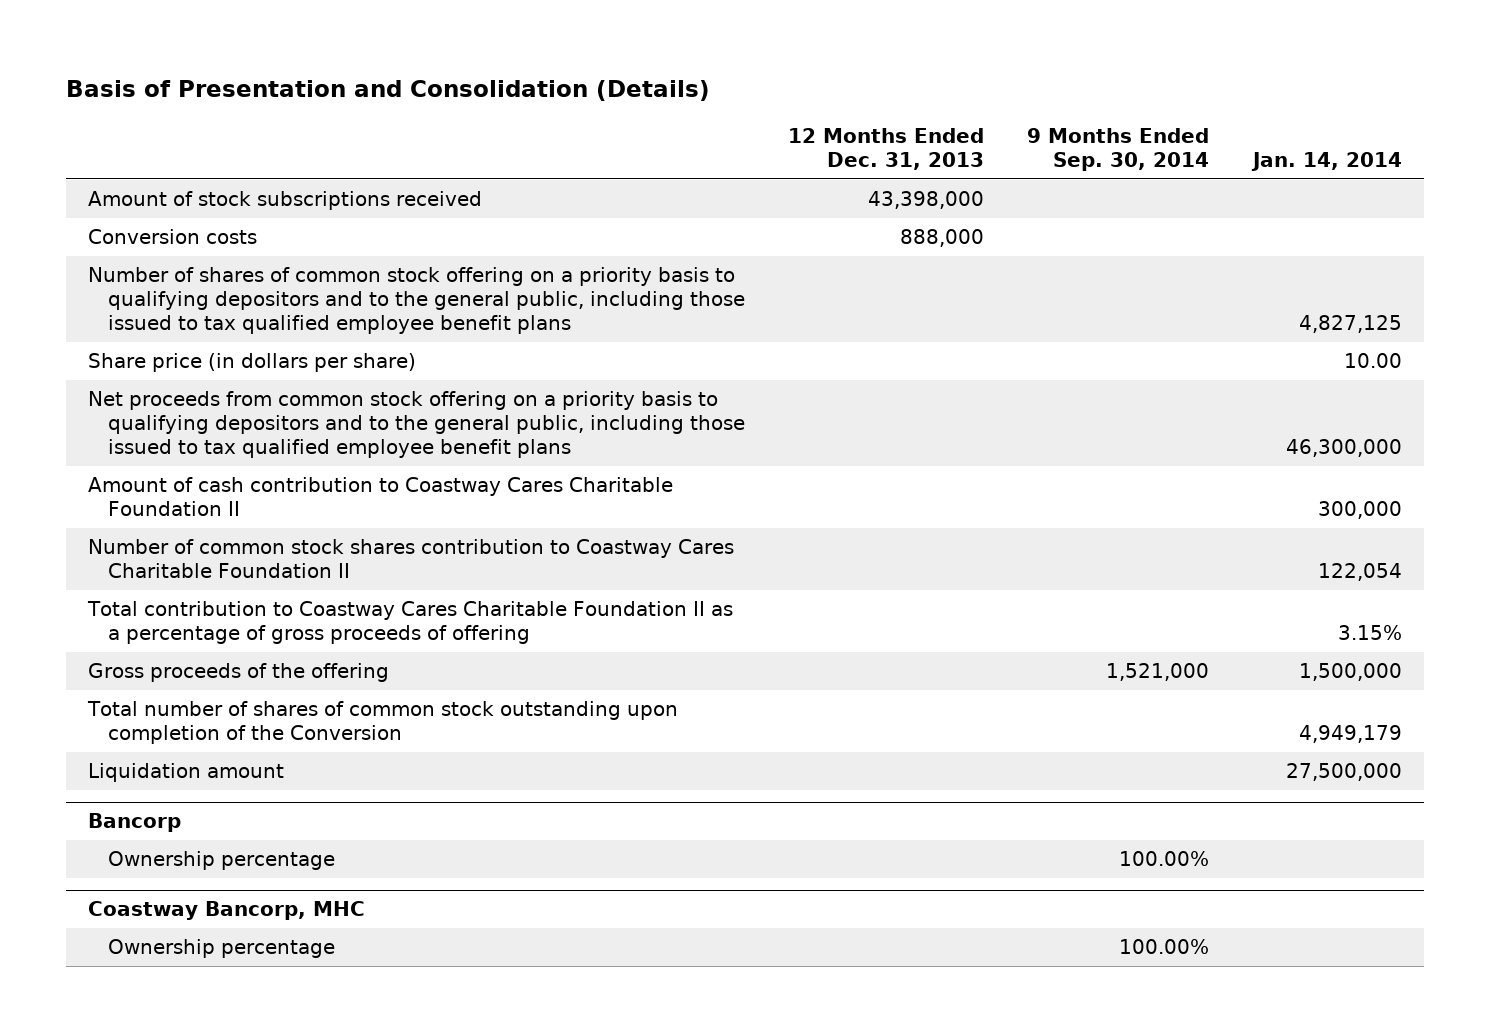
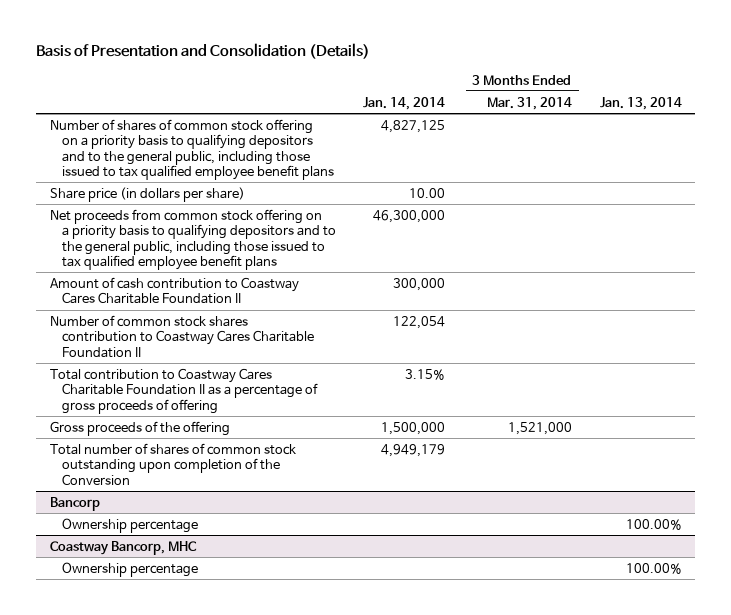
- | 12 Months Ended Dec. 31, 2013 | 9 Months Ended Sep. 30, 2014 | Jan. 14, 2014
+ | Jan. 14, 2014 | 3 Months Ended Mar. 31, 2014 | Jan. 13, 2014
- Amount of stock subscriptions received | 43,398,000 | |
- Conversion costs | 888,000 | |
- Liquidation amount | | | 27,500,000

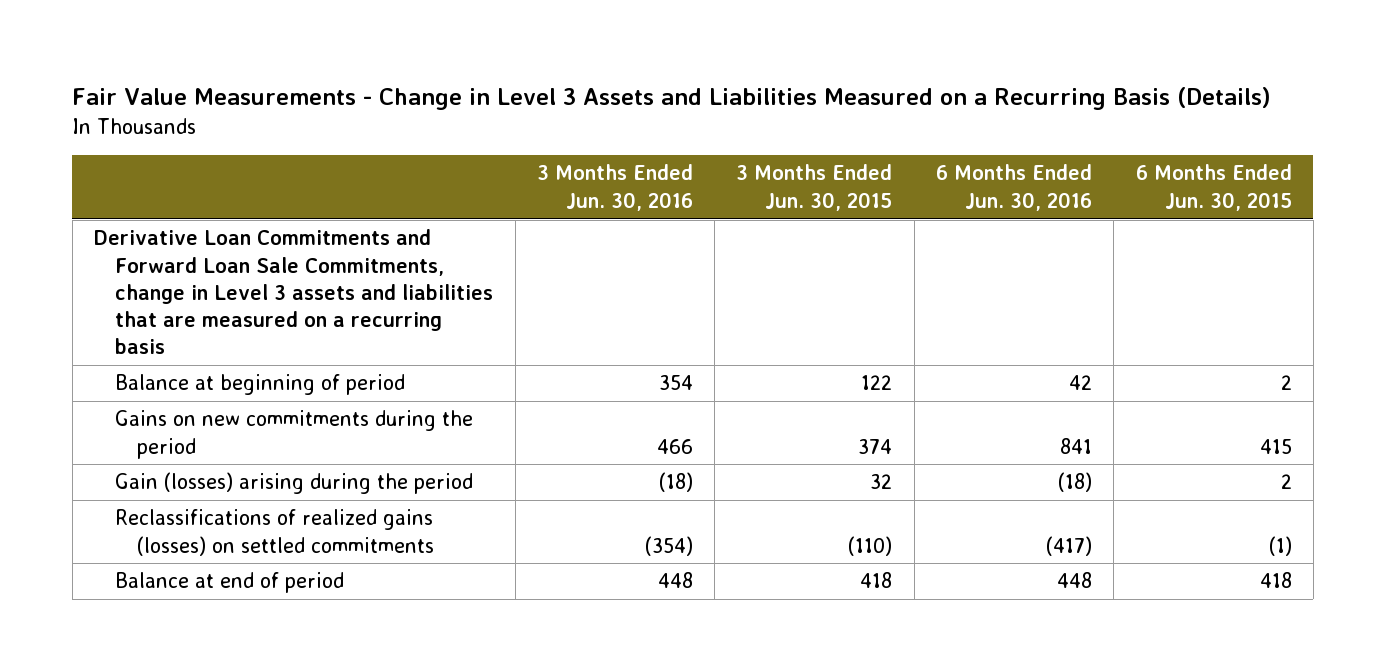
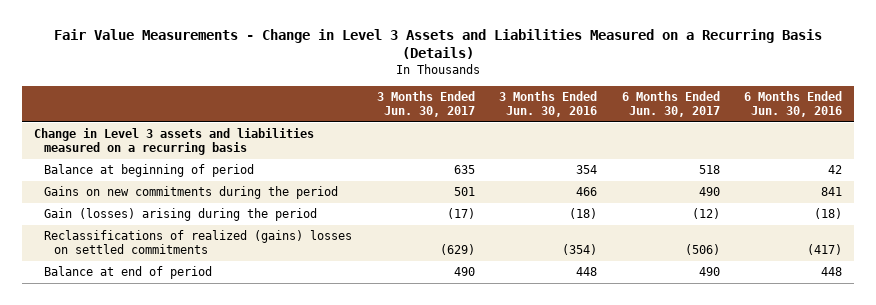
- | 3 Months Ended Jun. 30, 2016 | 3 Months Ended Jun. 30, 2015 | 6 Months Ended Jun. 30, 2016 | 6 Months Ended Jun. 30, 2015
+ | 3 Months Ended Jun. 30, 2017 | 3 Months Ended Jun. 30, 2016 | 6 Months Ended Jun. 30, 2017 | 6 Months Ended Jun. 30, 2016
- Derivative Loan Commitments and Forward Loan Sale Commitments, change in Level 3 assets and liabilities that are measured on a recurring basis
+ Change in Level 3 assets and liabilities measured on a recurring basis
- Reclassifications of realized gains (losses) on settled commitments | (354) | (110) | (417) | (1)
+ Reclassifications of realized (gains) losses on settled commitments | (629) | (354) | (506) | (417)

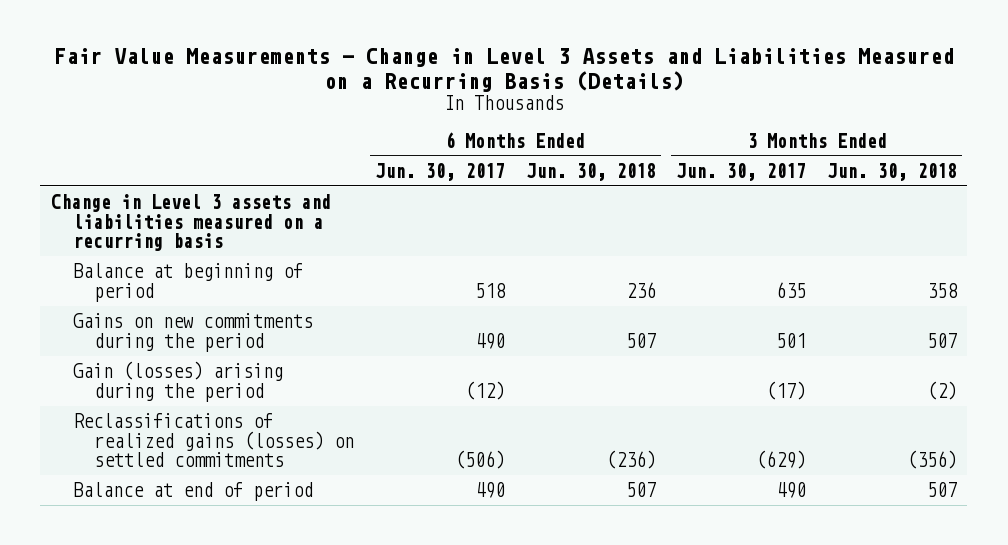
- | 3 Months Ended Jun. 30, 2017 | 3 Months Ended Jun. 30, 2016 | 6 Months Ended Jun. 30, 2017 | 6 Months Ended Jun. 30, 2016
+ | 6 Months Ended Jun. 30, 2017 | 6 Months Ended Jun. 30, 2018 | 3 Months Ended Jun. 30, 2017 | 3 Months Ended Jun. 30, 2018
- Reclassifications of realized (gains) losses on settled commitments | (629) | (354) | (506) | (417)
+ Reclassifications of realized gains (losses) on settled commitments | (506) | (236) | (629) | (356)

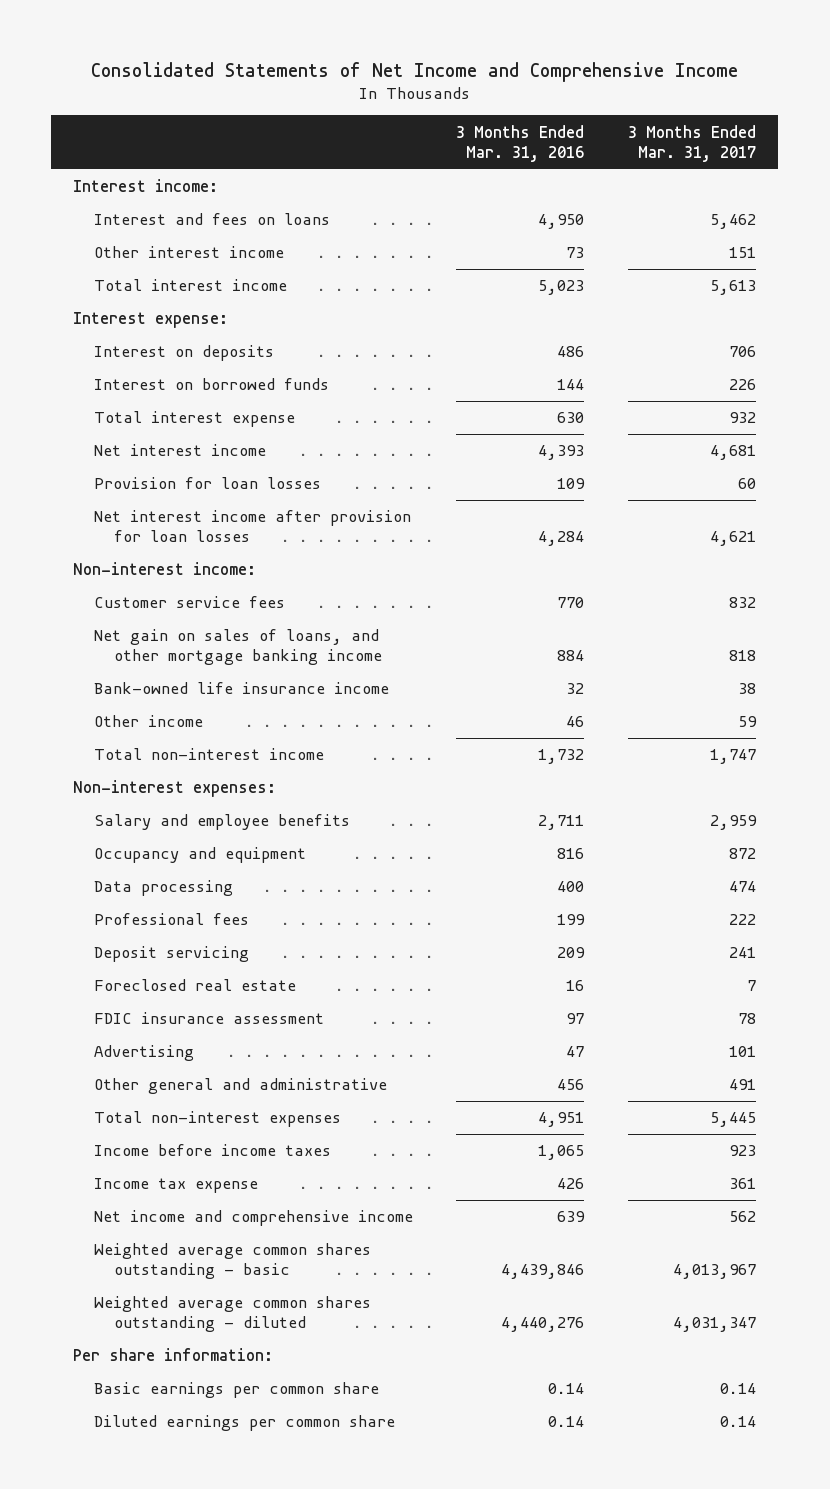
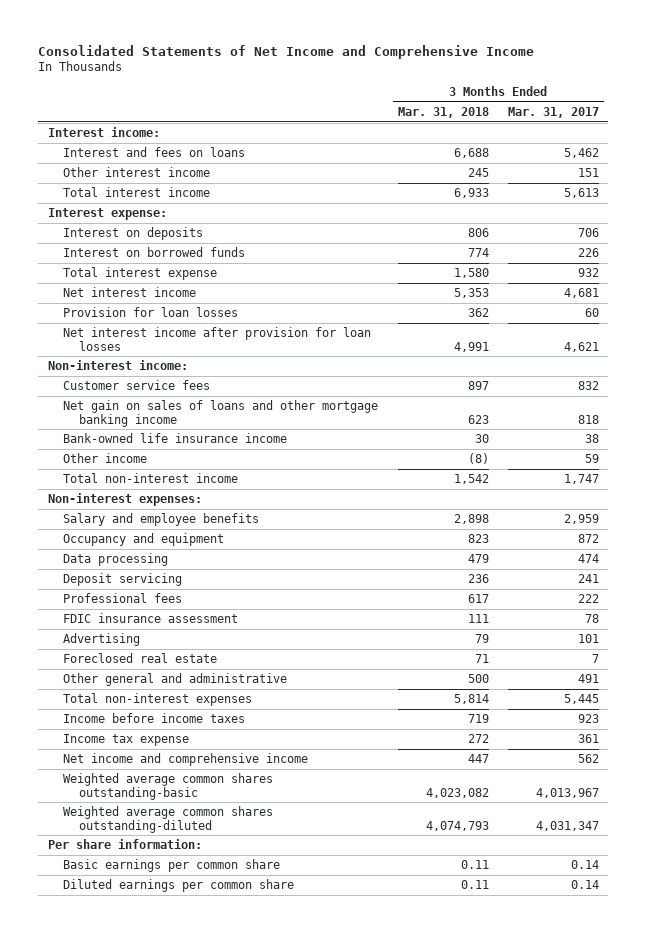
- | 3 Months Ended Mar. 31, 2016 | 3 Months Ended Mar. 31, 2017
+ | 3 Months Ended Mar. 31, 2018 | 3 Months Ended Mar. 31, 2017
- Net gain on sales of loans, and other mortgage banking income | 884 | 818
+ Net gain on sales of loans and other mortgage banking income | 623 | 818
moved down: Professional fees | 617 | 222
moved down: Foreclosed real estate | 71 | 7
- Weighted average common shares outstanding - basic | 4,439,846 | 4,013,967
- Weighted average common shares outstanding - diluted | 4,440,276 | 4,031,347
+ Weighted average common shares outstanding-basic | 4,023,082 | 4,013,967
+ Weighted average common shares outstanding-diluted | 4,074,793 | 4,031,347

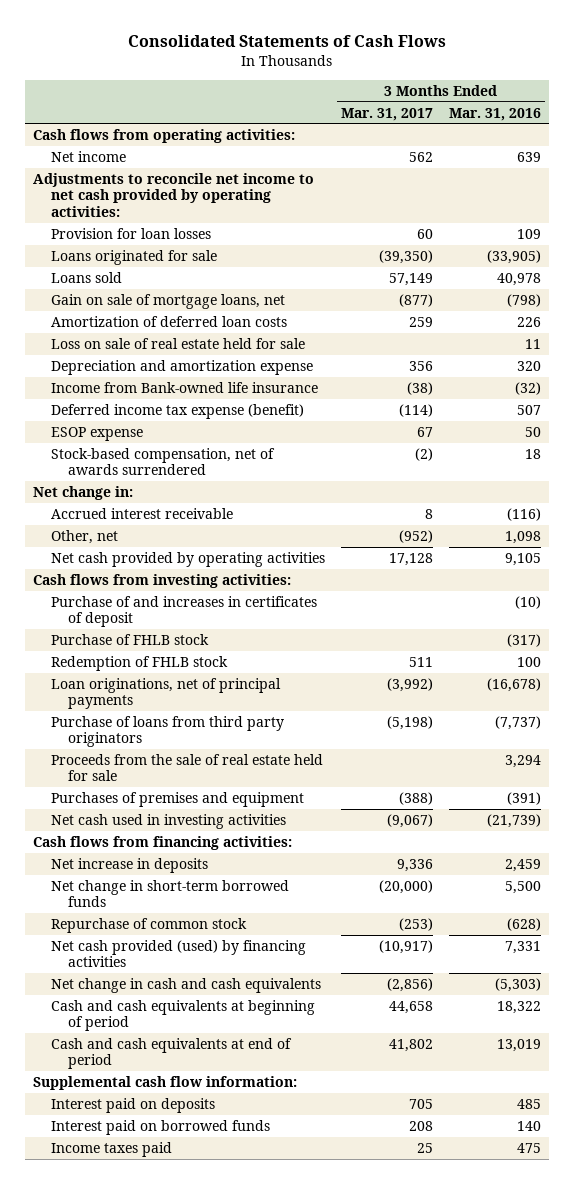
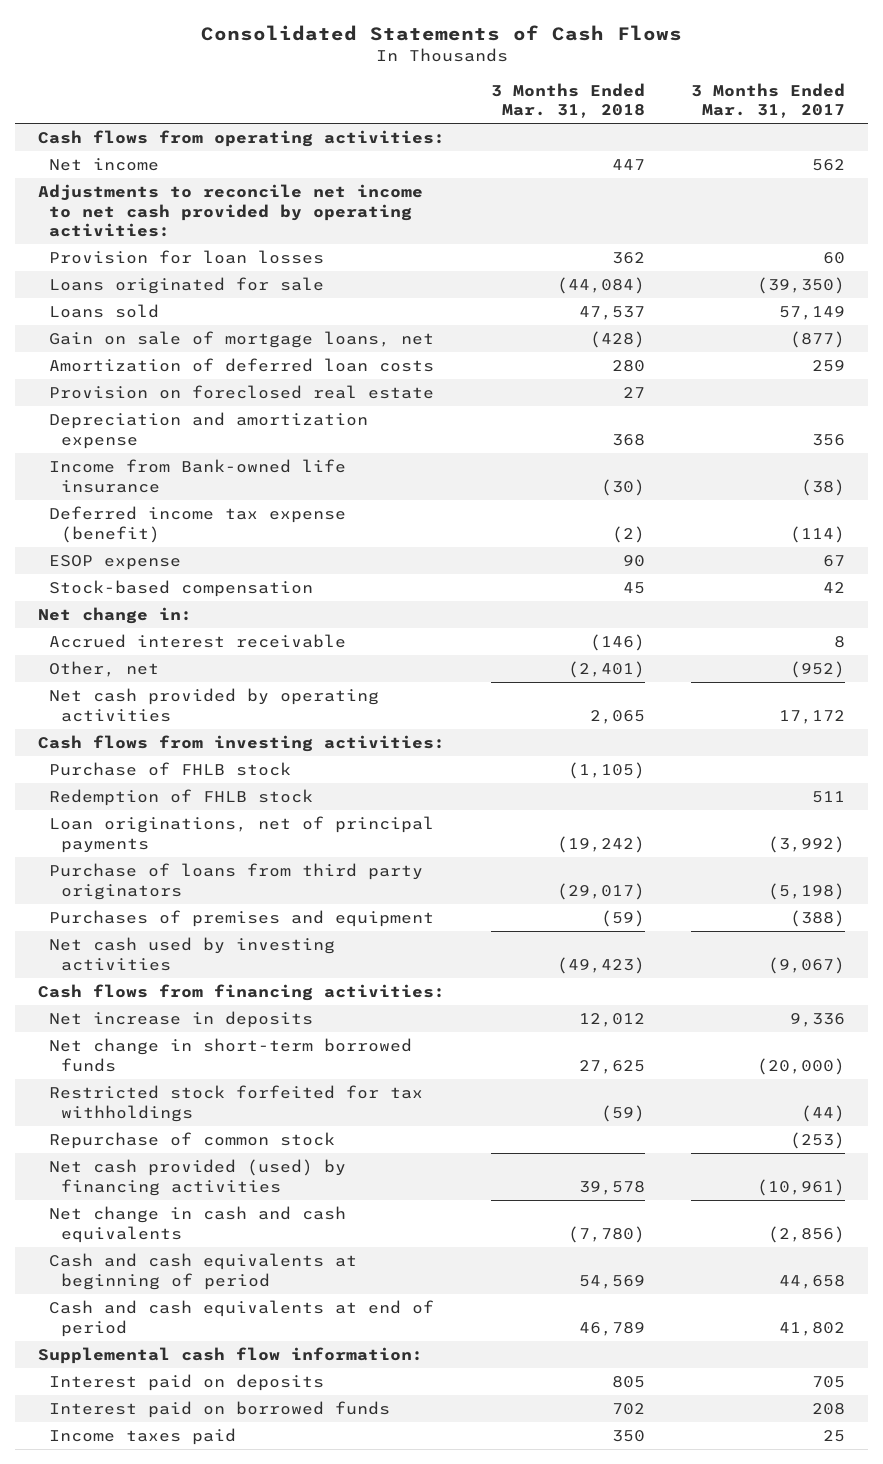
- | 3 Months Ended Mar. 31, 2017 | 3 Months Ended Mar. 31, 2016
+ | 3 Months Ended Mar. 31, 2018 | 3 Months Ended Mar. 31, 2017
- Loss on sale of real estate held for sale | | 11
+ Provision on foreclosed real estate | 27 |
- Stock-based compensation, net of awards surrendered | (2) | 18
+ Stock-based compensation | 45 | 42
- Net cash provided by operating activities | 17,128 | 9,105
+ Net cash provided by operating activities | 2,065 | 17,172
- Purchase of and increases in certificates of deposit | | (10)
- Proceeds from the sale of real estate held for sale | | 3,294
- Net cash used in investing activities | (9,067) | (21,739)
+ Net cash used by investing activities | (49,423) | (9,067)
+ Restricted stock forfeited for tax withholdings | (59) | (44)
- Net cash provided (used) by financing activities | (10,917) | 7,331
+ Net cash provided (used) by financing activities | 39,578 | (10,961)

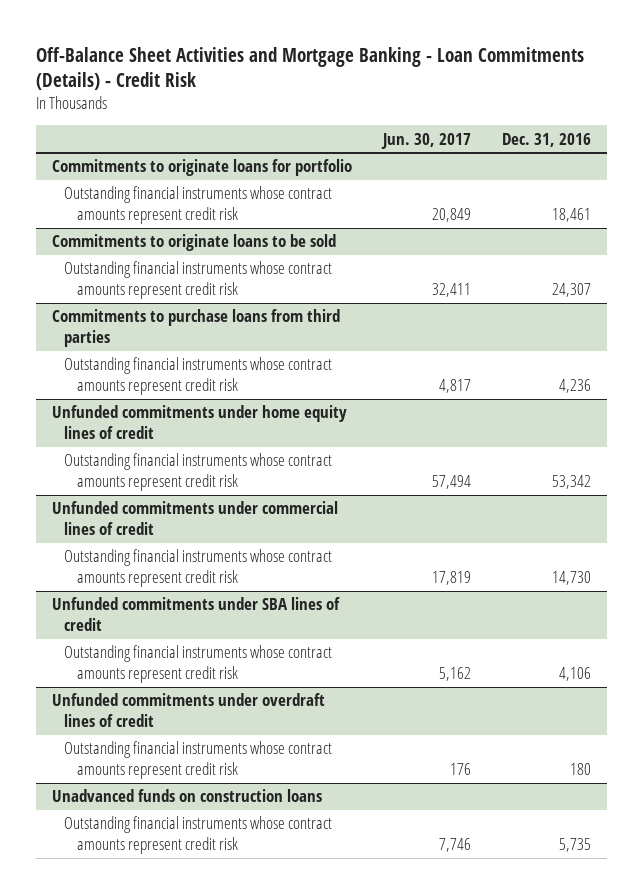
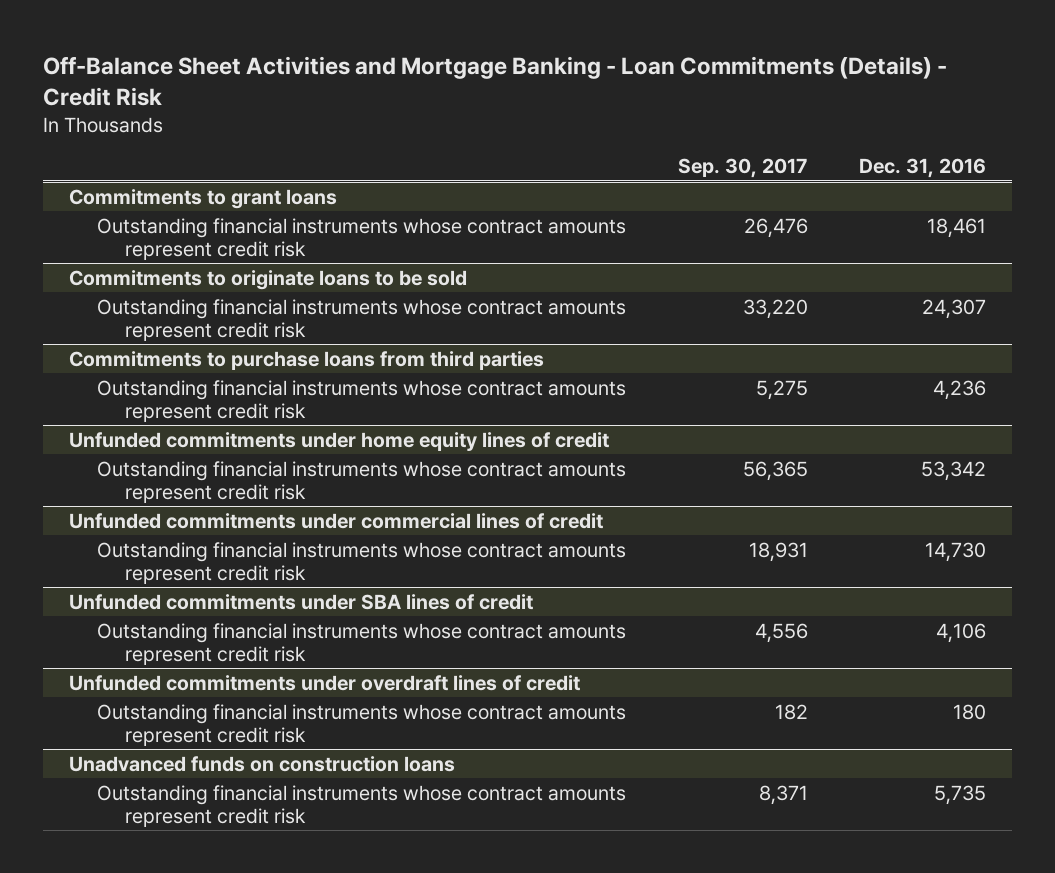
- | Jun. 30, 2017 | Dec. 31, 2016
+ | Sep. 30, 2017 | Dec. 31, 2016
- Commitments to originate loans for portfolio
+ Commitments to grant loans

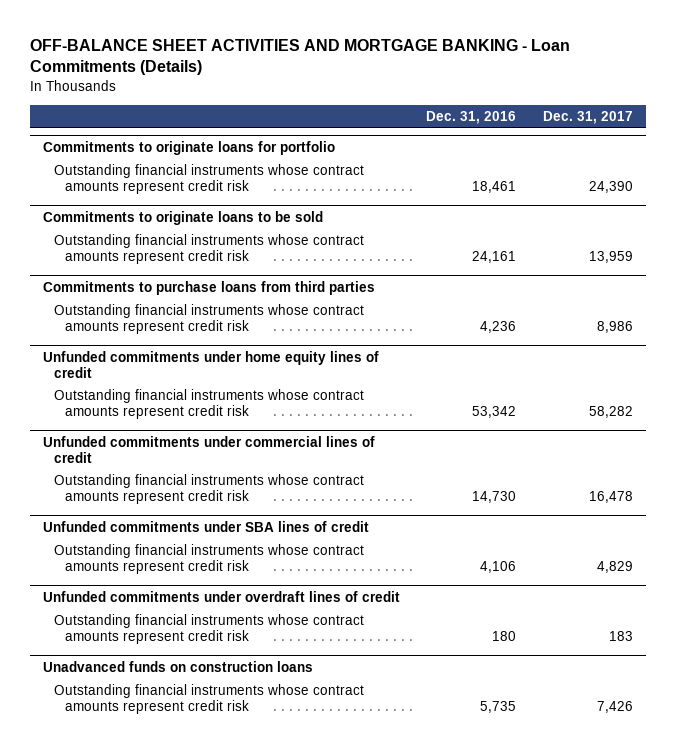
- Off-Balance Sheet Activities and Mortgage Banking - Loan Commitments (Details) - Credit Risk
+ OFF-BALANCE SHEET ACTIVITIES AND MORTGAGE BANKING - Loan Commitments (Details)
- | Sep. 30, 2017 | Dec. 31, 2016
+ | Dec. 31, 2016 | Dec. 31, 2017
- Commitments to grant loans
+ Commitments to originate loans for portfolio
@ Commitments to originate loans to be sold
- Outstanding financial instruments whose contract amounts represent credit risk | 33,220 | 24,307
+ Outstanding financial instruments whose contract amounts represent credit risk | 24,161 | 13,959

